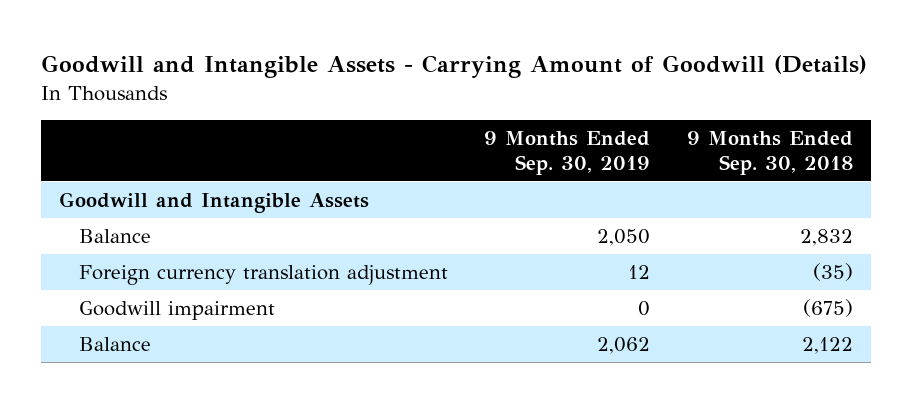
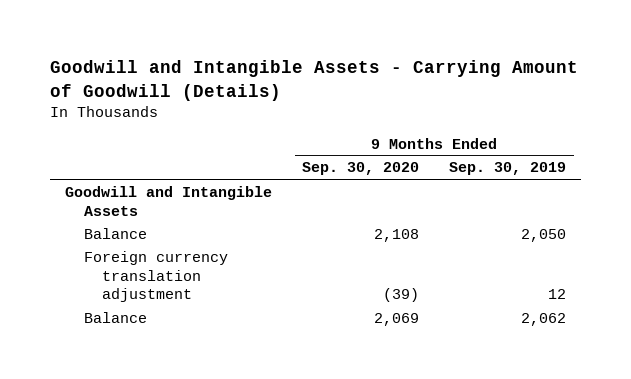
- | 9 Months Ended Sep. 30, 2019 | 9 Months Ended Sep. 30, 2018
+ | 9 Months Ended Sep. 30, 2020 | 9 Months Ended Sep. 30, 2019
- Goodwill impairment | 0 | (675)

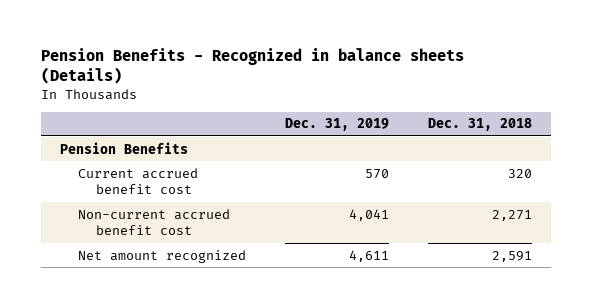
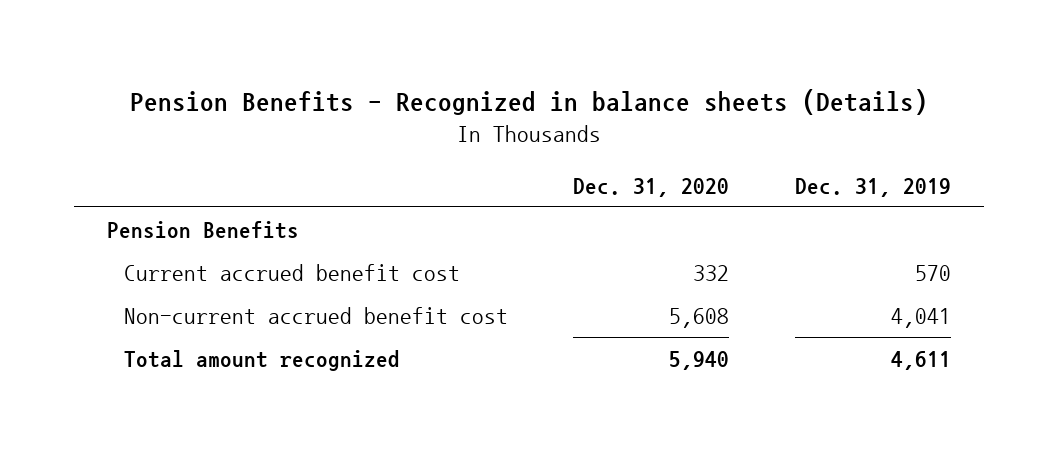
- | Dec. 31, 2019 | Dec. 31, 2018
+ | Dec. 31, 2020 | Dec. 31, 2019
- Net amount recognized | 4,611 | 2,591
+ Total amount recognized | 5,940 | 4,611

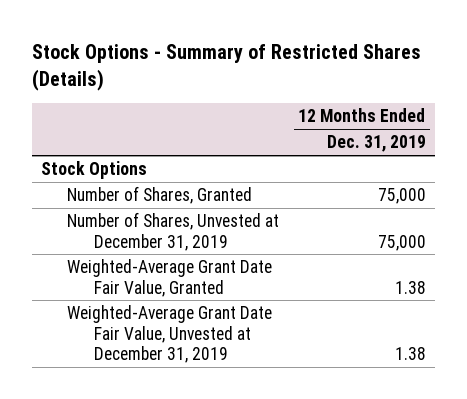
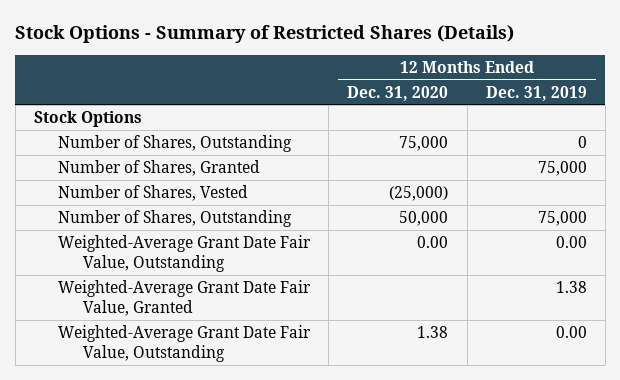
- | 12 Months Ended Dec. 31, 2019
+ | 12 Months Ended Dec. 31, 2020 | 12 Months Ended Dec. 31, 2019
+ Number of Shares, Outstanding | 75,000 | 0
- Number of Shares, Unvested at December 31, 2019 | 75,000
+ Number of Shares, Vested | (25,000) |
+ Number of Shares, Outstanding | 50,000 | 75,000
+ Weighted-Average Grant Date Fair Value, Outstanding | 0.00 | 0.00
- Weighted-Average Grant Date Fair Value, Unvested at December 31, 2019 | 1.38
+ Weighted-Average Grant Date Fair Value, Outstanding | 1.38 | 0.00

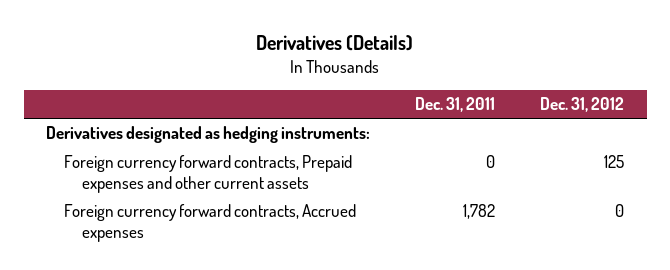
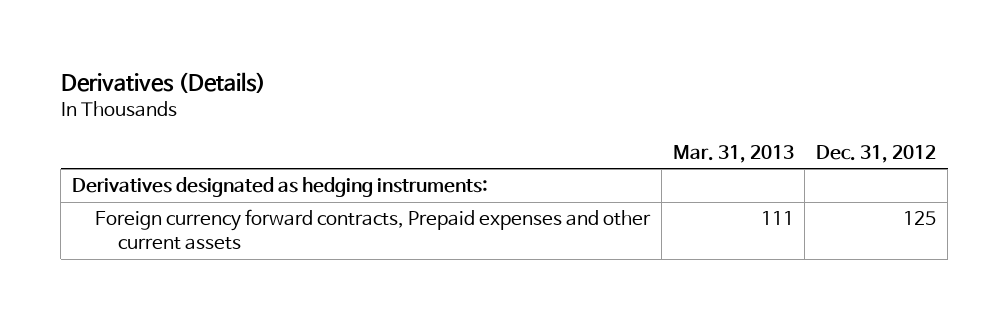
- | Dec. 31, 2011 | Dec. 31, 2012
+ | Mar. 31, 2013 | Dec. 31, 2012
- Foreign currency forward contracts, Accrued expenses | 1,782 | 0

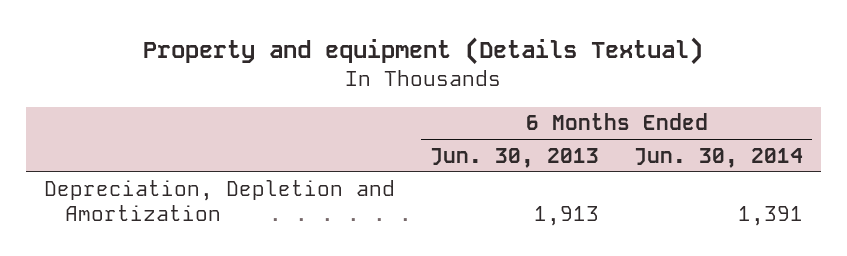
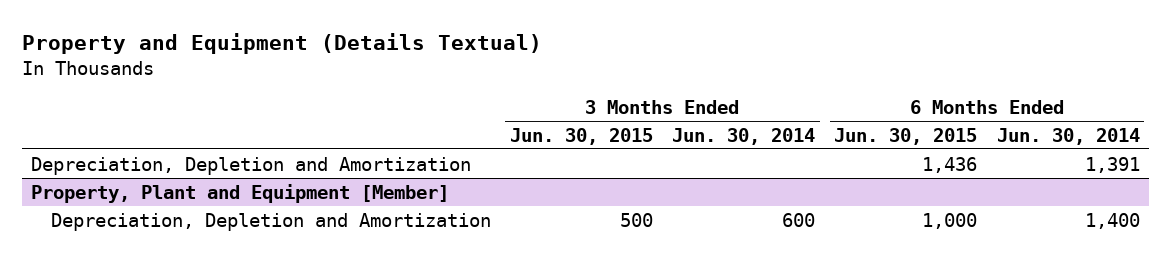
- Property and equipment (Details Textual)
+ Property and Equipment (Details Textual)
- | 6 Months Ended Jun. 30, 2013 | 6 Months Ended Jun. 30, 2014
+ | 3 Months Ended Jun. 30, 2015 | 3 Months Ended Jun. 30, 2014 | 6 Months Ended Jun. 30, 2015 | 6 Months Ended Jun. 30, 2014
+ Property, Plant and Equipment [Member]
+ Depreciation, Depletion and Amortization | 500 | 600 | 1,000 | 1,400

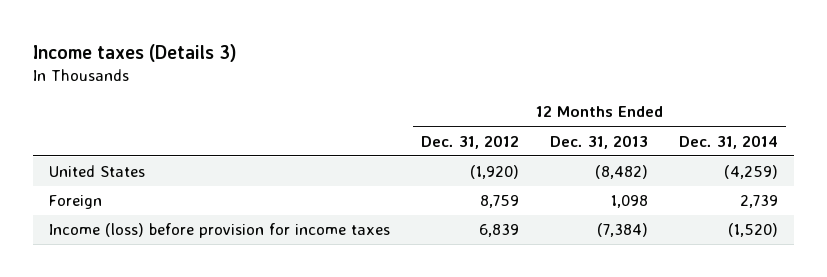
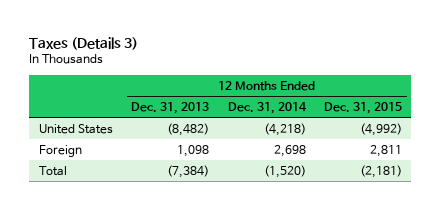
- Income taxes (Details 3)
+ Taxes (Details 3)
- | 12 Months Ended Dec. 31, 2012 | 12 Months Ended Dec. 31, 2013 | 12 Months Ended Dec. 31, 2014
+ | 12 Months Ended Dec. 31, 2013 | 12 Months Ended Dec. 31, 2014 | 12 Months Ended Dec. 31, 2015
- United States | (1,920) | (8,482) | (4,259)
- Foreign | 8,759 | 1,098 | 2,739
- Income (loss) before provision for income taxes | 6,839 | (7,384) | (1,520)
+ United States | (8,482) | (4,218) | (4,992)
+ Foreign | 1,098 | 2,698 | 2,811
+ Total | (7,384) | (1,520) | (2,181)

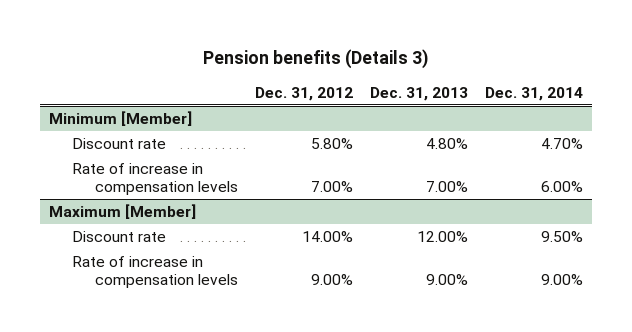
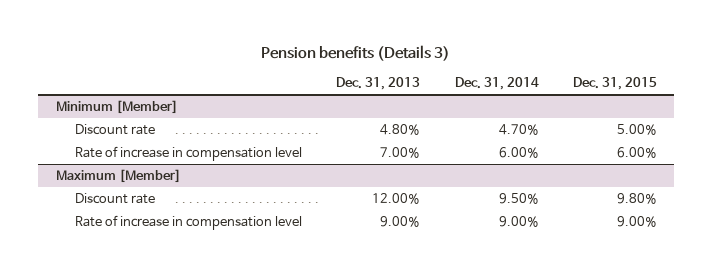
- | Dec. 31, 2012 | Dec. 31, 2013 | Dec. 31, 2014
+ | Dec. 31, 2013 | Dec. 31, 2014 | Dec. 31, 2015
@ Minimum [Member]
- Rate of increase in compensation levels | 7.00% | 7.00% | 6.00%
+ Rate of increase in compensation level | 7.00% | 6.00% | 6.00%
@ Maximum [Member]
- Rate of increase in compensation levels | 9.00% | 9.00% | 9.00%
+ Rate of increase in compensation level | 9.00% | 9.00% | 9.00%

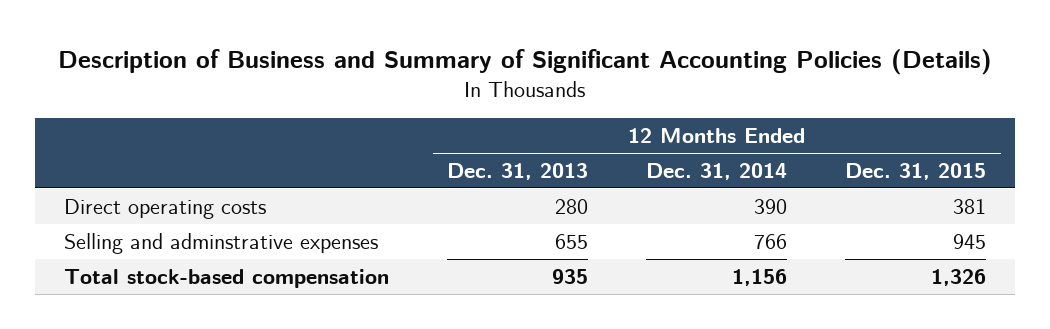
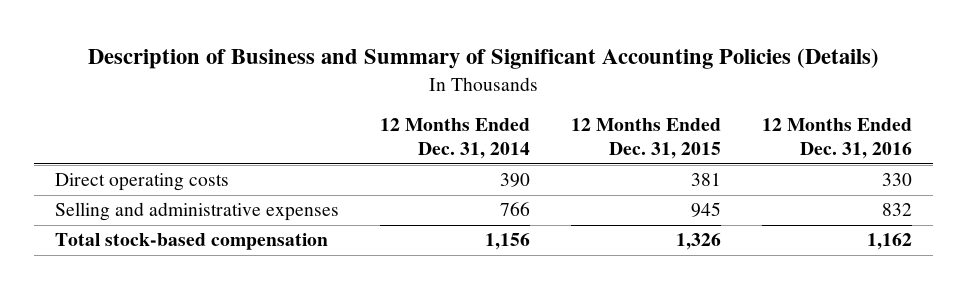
- | 12 Months Ended Dec. 31, 2013 | 12 Months Ended Dec. 31, 2014 | 12 Months Ended Dec. 31, 2015
+ | 12 Months Ended Dec. 31, 2014 | 12 Months Ended Dec. 31, 2015 | 12 Months Ended Dec. 31, 2016
- Selling and adminstrative expenses | 655 | 766 | 945
+ Selling and administrative expenses | 766 | 945 | 832

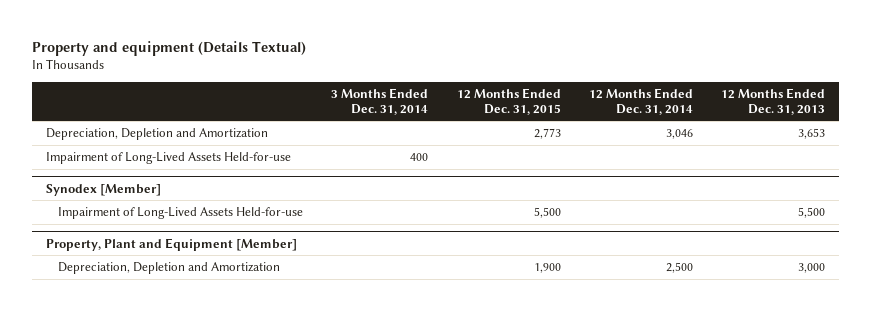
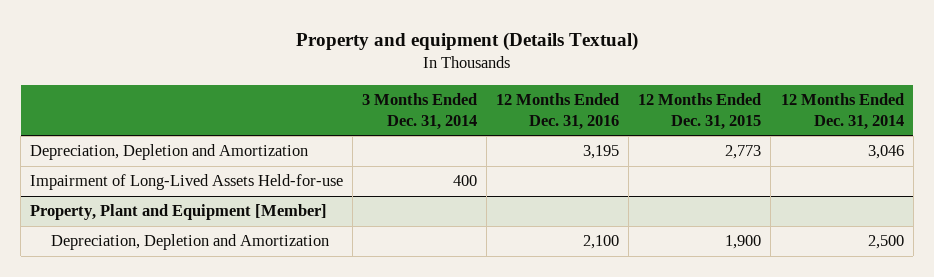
- | 3 Months Ended Dec. 31, 2014 | 12 Months Ended Dec. 31, 2015 | 12 Months Ended Dec. 31, 2014 | 12 Months Ended Dec. 31, 2013
+ | 3 Months Ended Dec. 31, 2014 | 12 Months Ended Dec. 31, 2016 | 12 Months Ended Dec. 31, 2015 | 12 Months Ended Dec. 31, 2014
- Synodex [Member]
- Impairment of Long-Lived Assets Held-for-use | | 5,500 | | 5,500

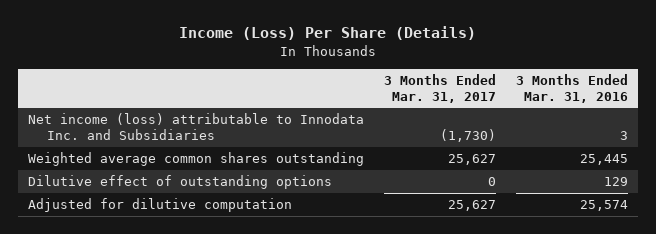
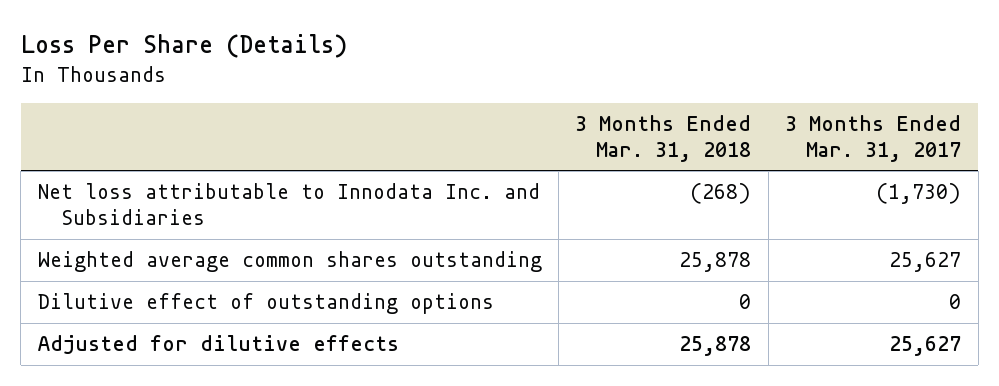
- Income (Loss) Per Share (Details)
+ Loss Per Share (Details)
- | 3 Months Ended Mar. 31, 2017 | 3 Months Ended Mar. 31, 2016
+ | 3 Months Ended Mar. 31, 2018 | 3 Months Ended Mar. 31, 2017
- Net income (loss) attributable to Innodata Inc. and Subsidiaries | (1,730) | 3
+ Net loss attributable to Innodata Inc. and Subsidiaries | (268) | (1,730)
- Adjusted for dilutive computation | 25,627 | 25,574
+ Adjusted for dilutive effects | 25,878 | 25,627

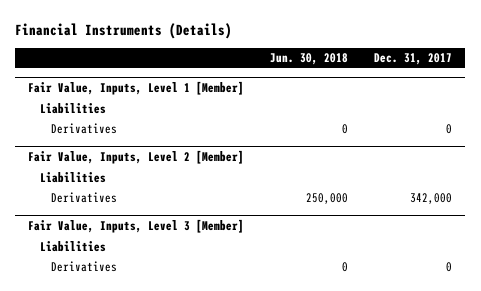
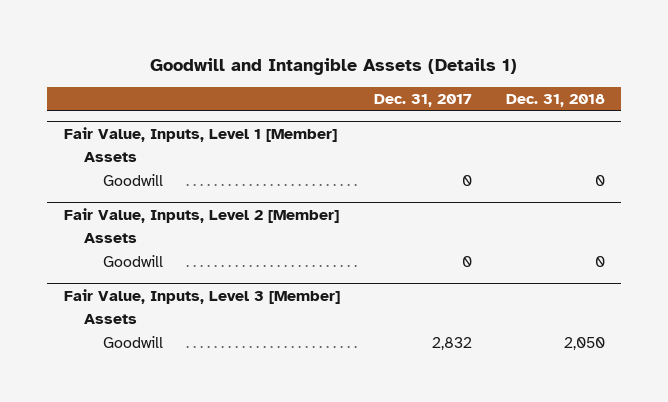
- Financial Instruments (Details)
+ Goodwill and Intangible Assets (Details 1)
- | Jun. 30, 2018 | Dec. 31, 2017
+ | Dec. 31, 2017 | Dec. 31, 2018
@ Fair Value, Inputs, Level 1 [Member]
- Liabilities
- Derivatives | 0 | 0
+ Assets
+ Goodwill | 0 | 0
@ Fair Value, Inputs, Level 2 [Member]
- Liabilities
- Derivatives | 250,000 | 342,000
+ Assets
+ Goodwill | 0 | 0
@ Fair Value, Inputs, Level 3 [Member]
- Liabilities
- Derivatives | 0 | 0
+ Assets
+ Goodwill | 2,832 | 2,050

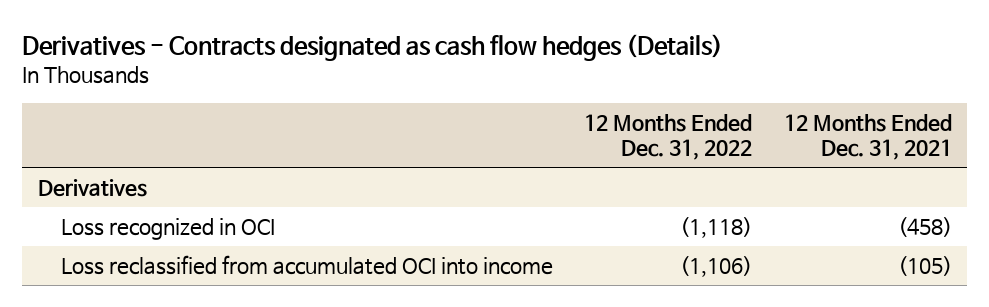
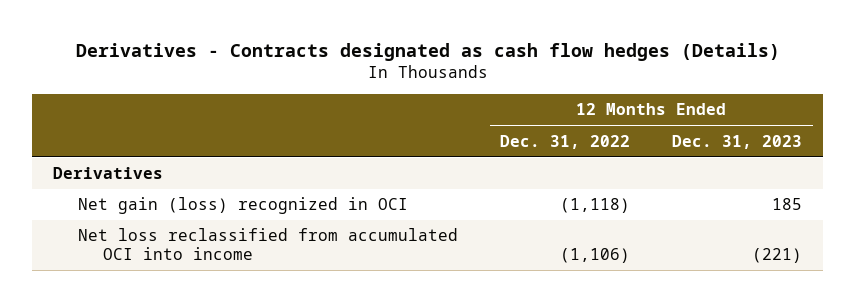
- | 12 Months Ended Dec. 31, 2022 | 12 Months Ended Dec. 31, 2021
+ | 12 Months Ended Dec. 31, 2022 | 12 Months Ended Dec. 31, 2023
- Loss recognized in OCI | (1,118) | (458)
- Loss reclassified from accumulated OCI into income | (1,106) | (105)
+ Net gain (loss) recognized in OCI | (1,118) | 185
+ Net loss reclassified from accumulated OCI into income | (1,106) | (221)

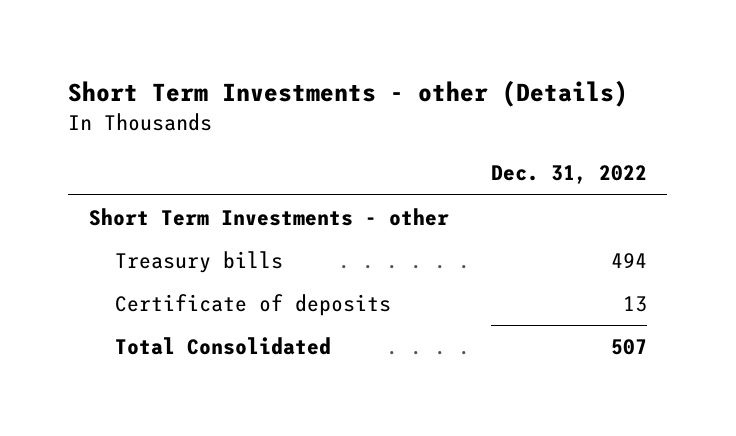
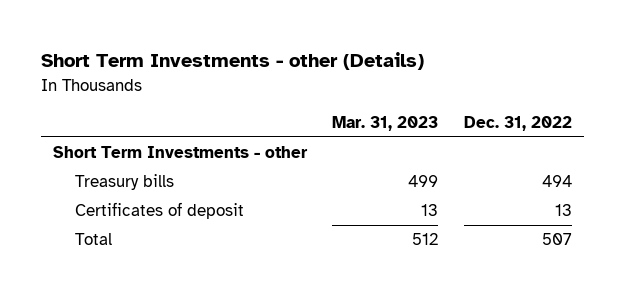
- | Dec. 31, 2022
+ | Mar. 31, 2023 | Dec. 31, 2022
- Certificate of deposits | 13
- Total Consolidated | 507
+ Certificates of deposit | 13 | 13
+ Total | 512 | 507

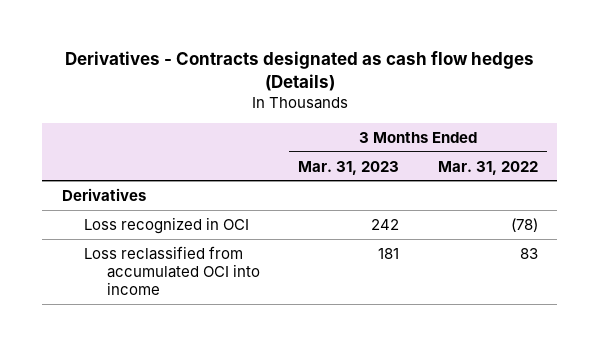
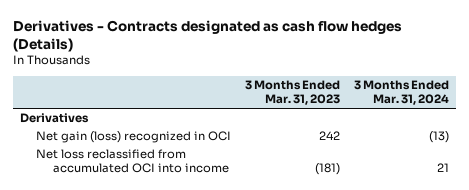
- | 3 Months Ended Mar. 31, 2023 | 3 Months Ended Mar. 31, 2022
+ | 3 Months Ended Mar. 31, 2023 | 3 Months Ended Mar. 31, 2024
- Loss recognized in OCI | 242 | (78)
- Loss reclassified from accumulated OCI into income | 181 | 83
+ Net gain (loss) recognized in OCI | 242 | (13)
+ Net loss reclassified from accumulated OCI into income | (181) | 21

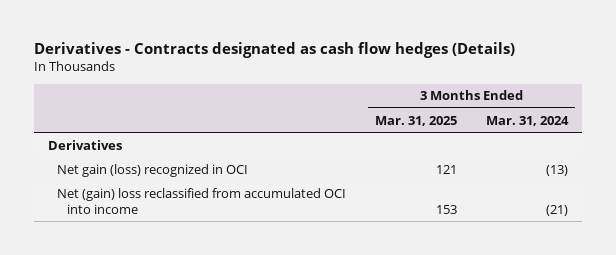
- | 3 Months Ended Mar. 31, 2023 | 3 Months Ended Mar. 31, 2024
+ | 3 Months Ended Mar. 31, 2025 | 3 Months Ended Mar. 31, 2024
- Net loss reclassified from accumulated OCI into income | (181) | 21
+ Net (gain) loss reclassified from accumulated OCI into income | 153 | (21)

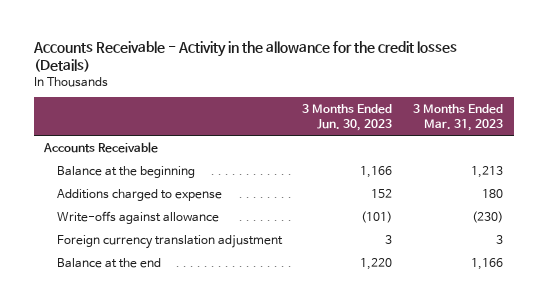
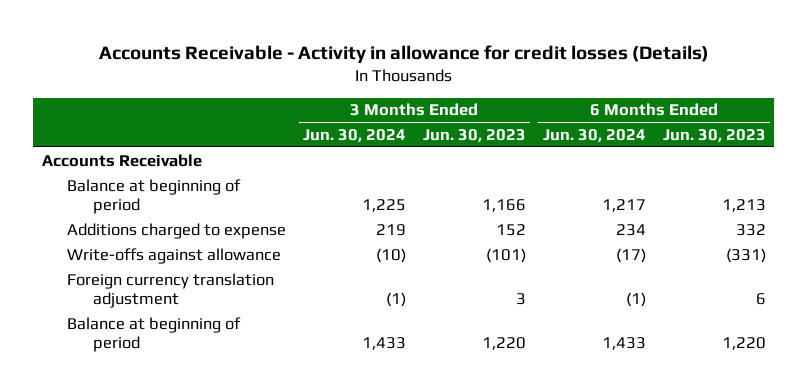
- Accounts Receivable - Activity in the allowance for the credit losses (Details)
+ Accounts Receivable - Activity in allowance for credit losses (Details)
- | 3 Months Ended Jun. 30, 2023 | 3 Months Ended Mar. 31, 2023
+ | 3 Months Ended Jun. 30, 2024 | 3 Months Ended Jun. 30, 2023 | 6 Months Ended Jun. 30, 2024 | 6 Months Ended Jun. 30, 2023
- Balance at the beginning | 1,166 | 1,213
+ Balance at beginning of period | 1,225 | 1,166 | 1,217 | 1,213
- Balance at the end | 1,220 | 1,166
+ Balance at beginning of period | 1,433 | 1,220 | 1,433 | 1,220

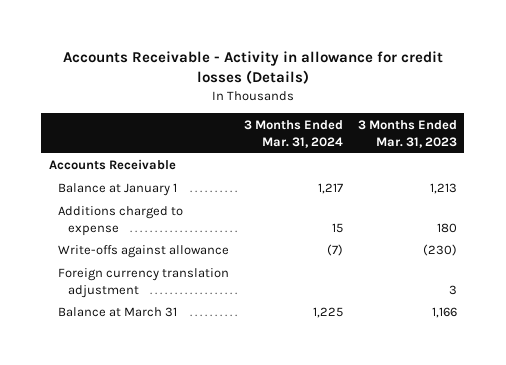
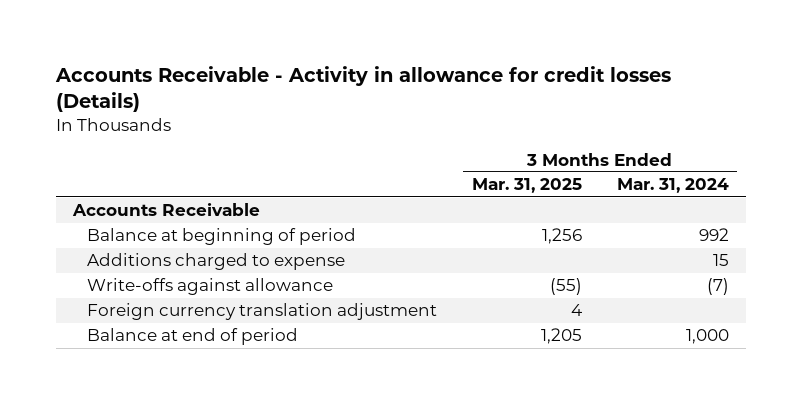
- | 3 Months Ended Mar. 31, 2024 | 3 Months Ended Mar. 31, 2023
+ | 3 Months Ended Mar. 31, 2025 | 3 Months Ended Mar. 31, 2024
- Balance at January 1 | 1,217 | 1,213
+ Balance at beginning of period | 1,256 | 992
- Balance at March 31 | 1,225 | 1,166
+ Balance at end of period | 1,205 | 1,000

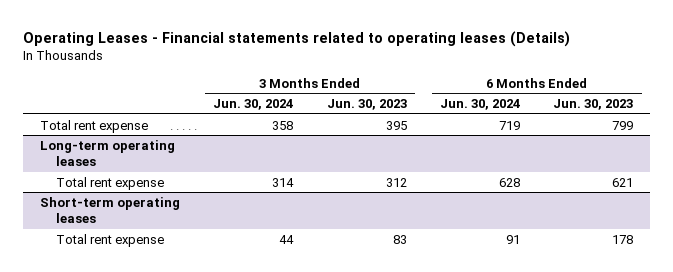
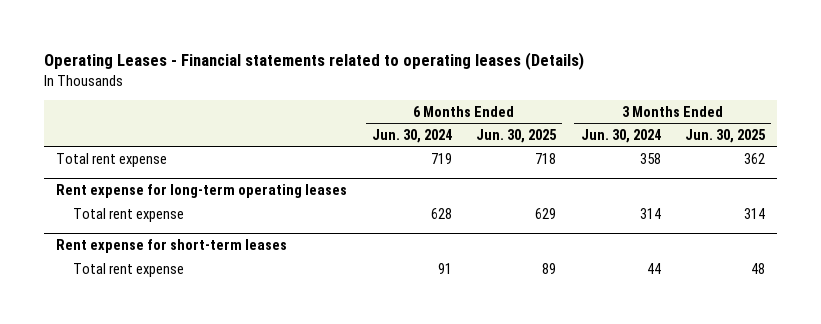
- | 3 Months Ended Jun. 30, 2024 | 3 Months Ended Jun. 30, 2023 | 6 Months Ended Jun. 30, 2024 | 6 Months Ended Jun. 30, 2023
+ | 6 Months Ended Jun. 30, 2024 | 6 Months Ended Jun. 30, 2025 | 3 Months Ended Jun. 30, 2024 | 3 Months Ended Jun. 30, 2025
- Long-term operating leases
+ Rent expense for long-term operating leases
- Short-term operating leases
+ Rent expense for short-term leases

